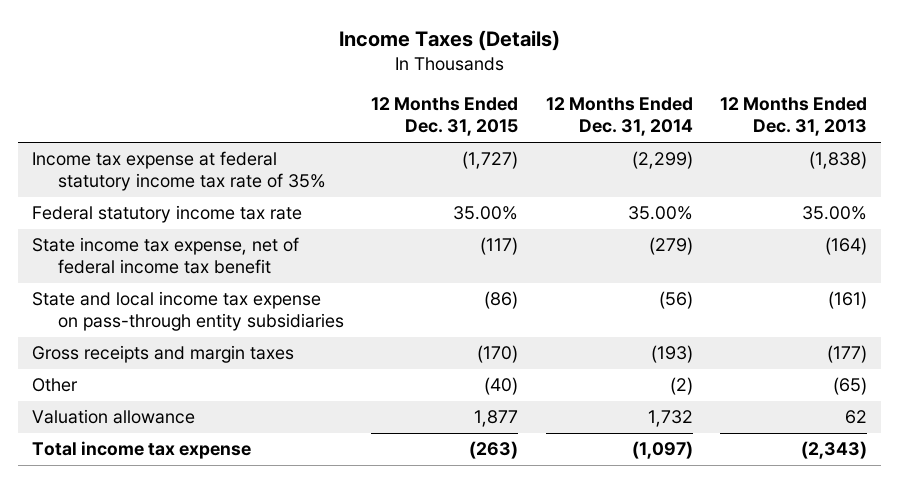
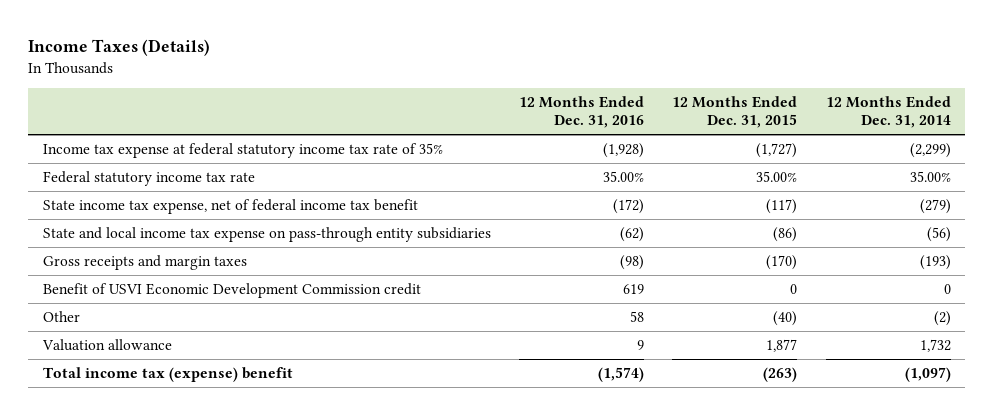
- | 12 Months Ended Dec. 31, 2015 | 12 Months Ended Dec. 31, 2014 | 12 Months Ended Dec. 31, 2013
+ | 12 Months Ended Dec. 31, 2016 | 12 Months Ended Dec. 31, 2015 | 12 Months Ended Dec. 31, 2014
+ Benefit of USVI Economic Development Commission credit | 619 | 0 | 0
- Total income tax expense | (263) | (1,097) | (2,343)
+ Total income tax (expense) benefit | (1,574) | (263) | (1,097)

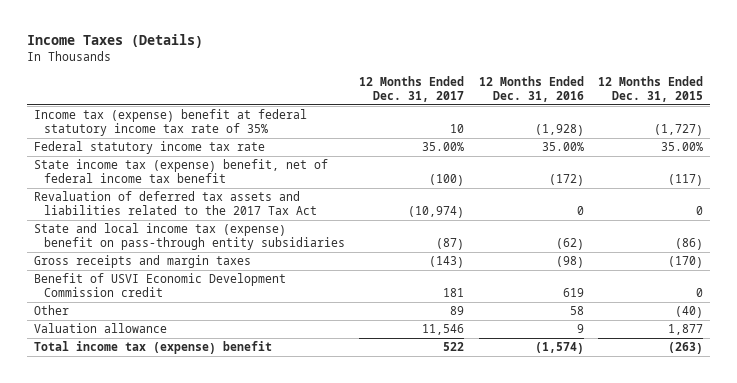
- | 12 Months Ended Dec. 31, 2016 | 12 Months Ended Dec. 31, 2015 | 12 Months Ended Dec. 31, 2014
+ | 12 Months Ended Dec. 31, 2017 | 12 Months Ended Dec. 31, 2016 | 12 Months Ended Dec. 31, 2015
- Income tax expense at federal statutory income tax rate of 35% | (1,928) | (1,727) | (2,299)
+ Income tax (expense) benefit at federal statutory income tax rate of 35% | 10 | (1,928) | (1,727)
- State income tax expense, net of federal income tax benefit | (172) | (117) | (279)
- State and local income tax expense on pass-through entity subsidiaries | (62) | (86) | (56)
+ State income tax (expense) benefit, net of federal income tax benefit | (100) | (172) | (117)
+ Revaluation of deferred tax assets and liabilities related to the 2017 Tax Act | (10,974) | 0 | 0
+ State and local income tax (expense) benefit on pass-through entity subsidiaries | (87) | (62) | (86)

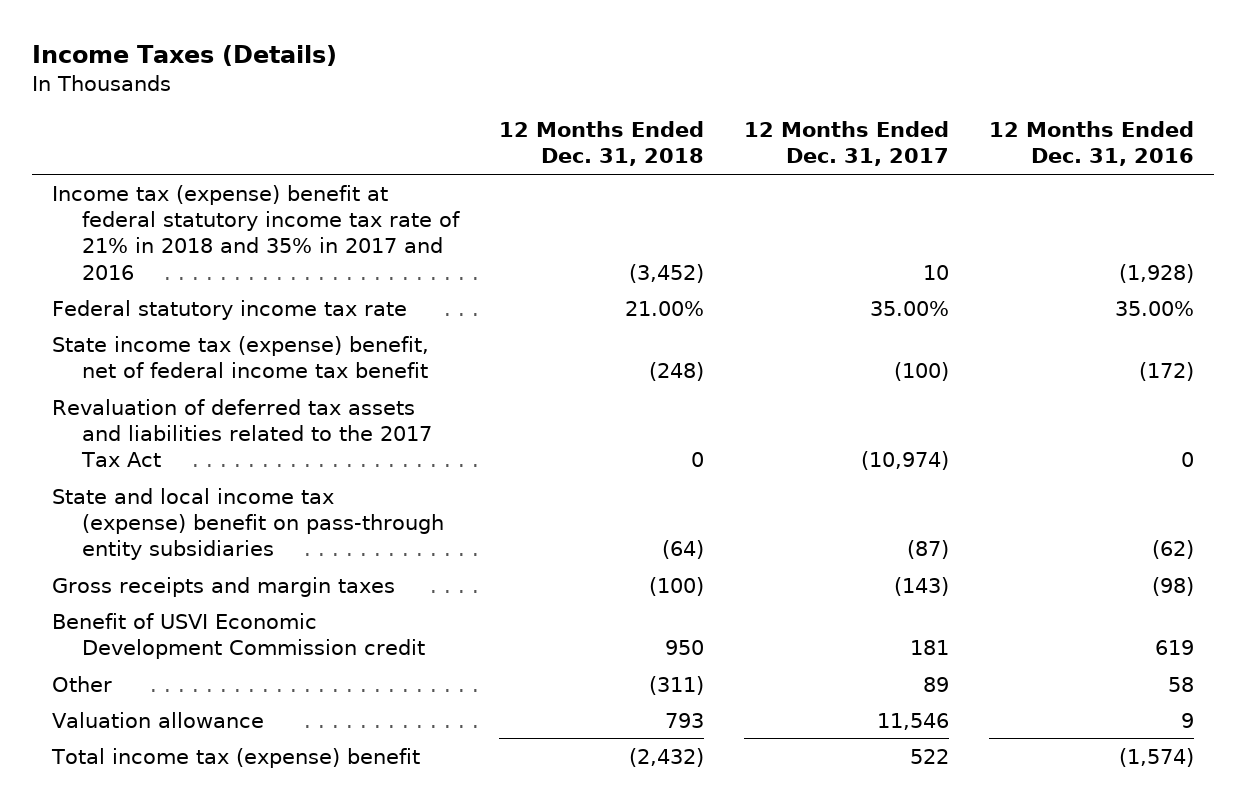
- | 12 Months Ended Dec. 31, 2017 | 12 Months Ended Dec. 31, 2016 | 12 Months Ended Dec. 31, 2015
+ | 12 Months Ended Dec. 31, 2018 | 12 Months Ended Dec. 31, 2017 | 12 Months Ended Dec. 31, 2016
- Income tax (expense) benefit at federal statutory income tax rate of 35% | 10 | (1,928) | (1,727)
+ Income tax (expense) benefit at federal statutory income tax rate of 21% in 2018 and 35% in 2017 and 2016 | (3,452) | 10 | (1,928)

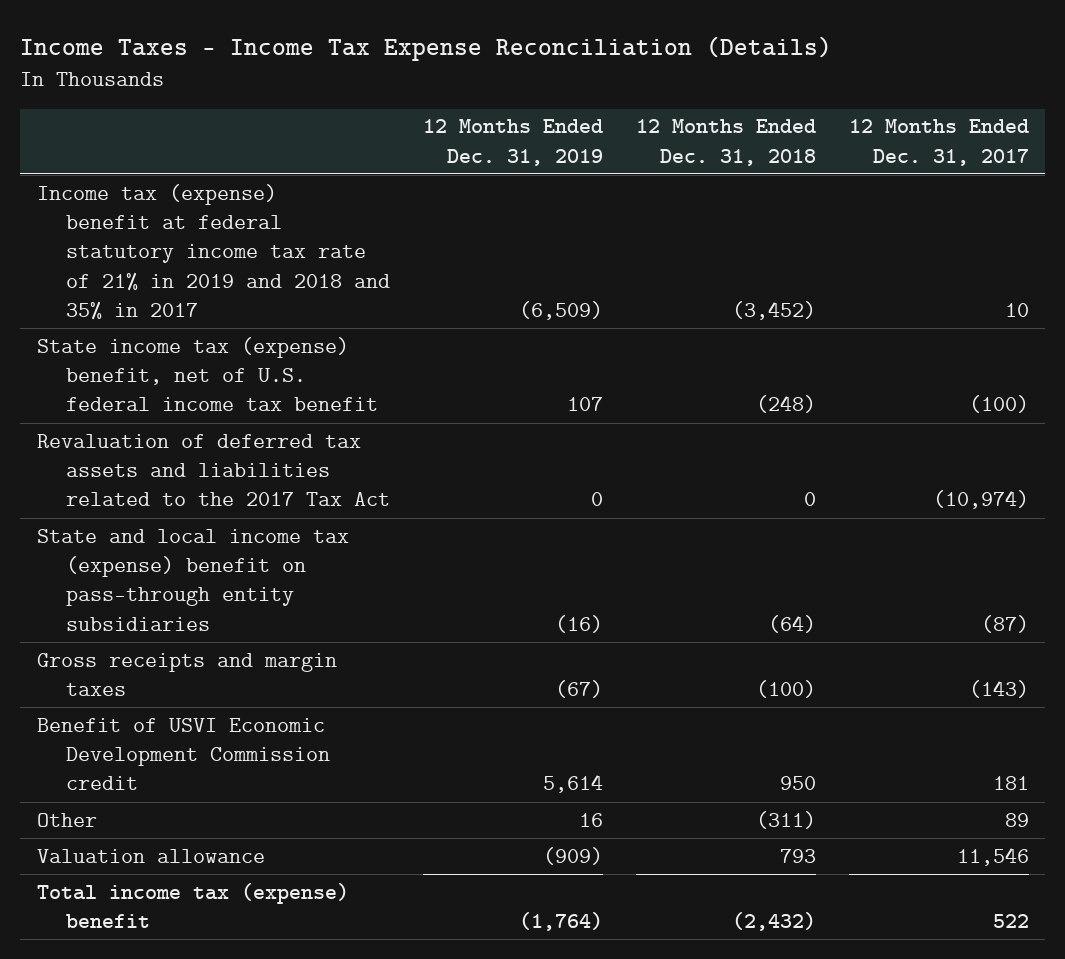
- Income Taxes (Details)
+ Income Taxes - Income Tax Expense Reconciliation (Details)
- | 12 Months Ended Dec. 31, 2018 | 12 Months Ended Dec. 31, 2017 | 12 Months Ended Dec. 31, 2016
+ | 12 Months Ended Dec. 31, 2019 | 12 Months Ended Dec. 31, 2018 | 12 Months Ended Dec. 31, 2017
- Income tax (expense) benefit at federal statutory income tax rate of 21% in 2018 and 35% in 2017 and 2016 | (3,452) | 10 | (1,928)
- Federal statutory income tax rate | 21.00% | 35.00% | 35.00%
- State income tax (expense) benefit, net of federal income tax benefit | (248) | (100) | (172)
+ Income tax (expense) benefit at federal statutory income tax rate of 21% in 2019 and 2018 and 35% in 2017 | (6,509) | (3,452) | 10
+ State income tax (expense) benefit, net of U.S. federal income tax benefit | 107 | (248) | (100)

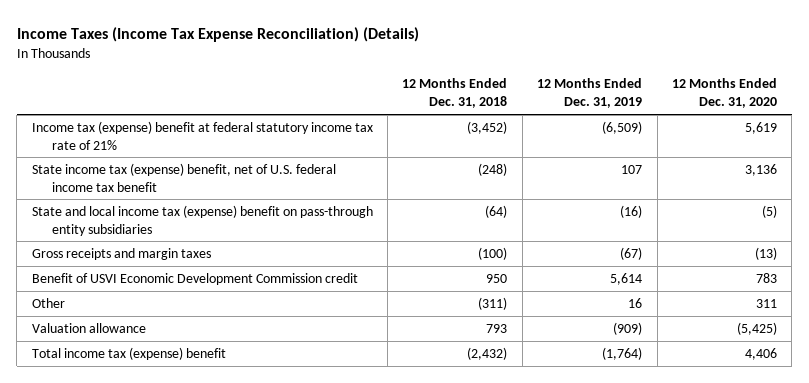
- Income Taxes - Income Tax Expense Reconciliation (Details)
+ Income Taxes (Income Tax Expense Reconciliation) (Details)
- | 12 Months Ended Dec. 31, 2019 | 12 Months Ended Dec. 31, 2018 | 12 Months Ended Dec. 31, 2017
+ | 12 Months Ended Dec. 31, 2018 | 12 Months Ended Dec. 31, 2019 | 12 Months Ended Dec. 31, 2020
- Income tax (expense) benefit at federal statutory income tax rate of 21% in 2019 and 2018 and 35% in 2017 | (6,509) | (3,452) | 10
+ Income tax (expense) benefit at federal statutory income tax rate of 21% | (3,452) | (6,509) | 5,619
- Revaluation of deferred tax assets and liabilities related to the 2017 Tax Act | 0 | 0 | (10,974)

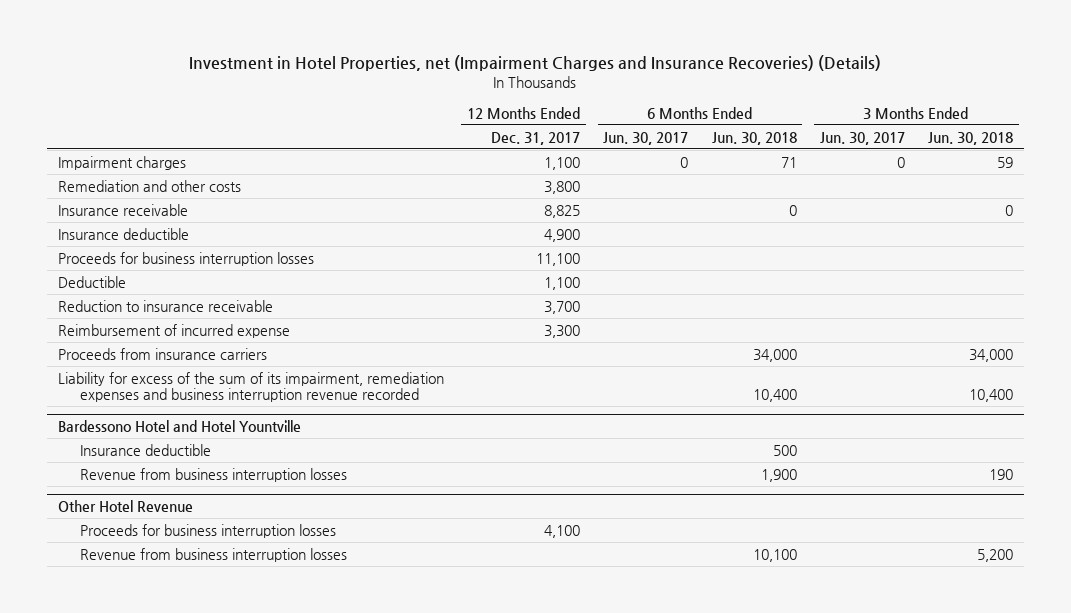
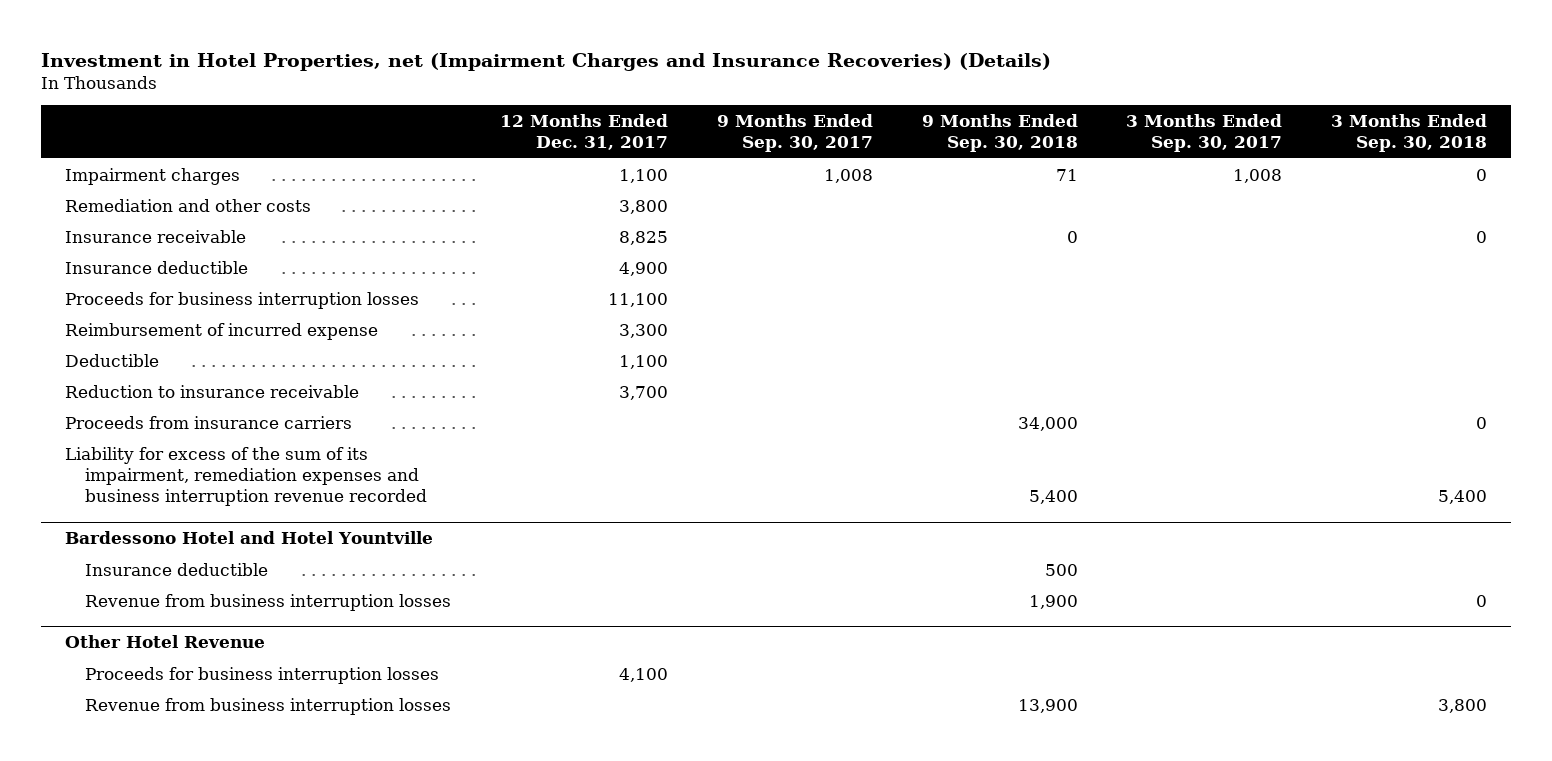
- | 12 Months Ended Dec. 31, 2017 | 6 Months Ended Jun. 30, 2017 | 6 Months Ended Jun. 30, 2018 | 3 Months Ended Jun. 30, 2017 | 3 Months Ended Jun. 30, 2018
+ | 12 Months Ended Dec. 31, 2017 | 9 Months Ended Sep. 30, 2017 | 9 Months Ended Sep. 30, 2018 | 3 Months Ended Sep. 30, 2017 | 3 Months Ended Sep. 30, 2018
moved up: Reimbursement of incurred expense | 3,300 | | | |

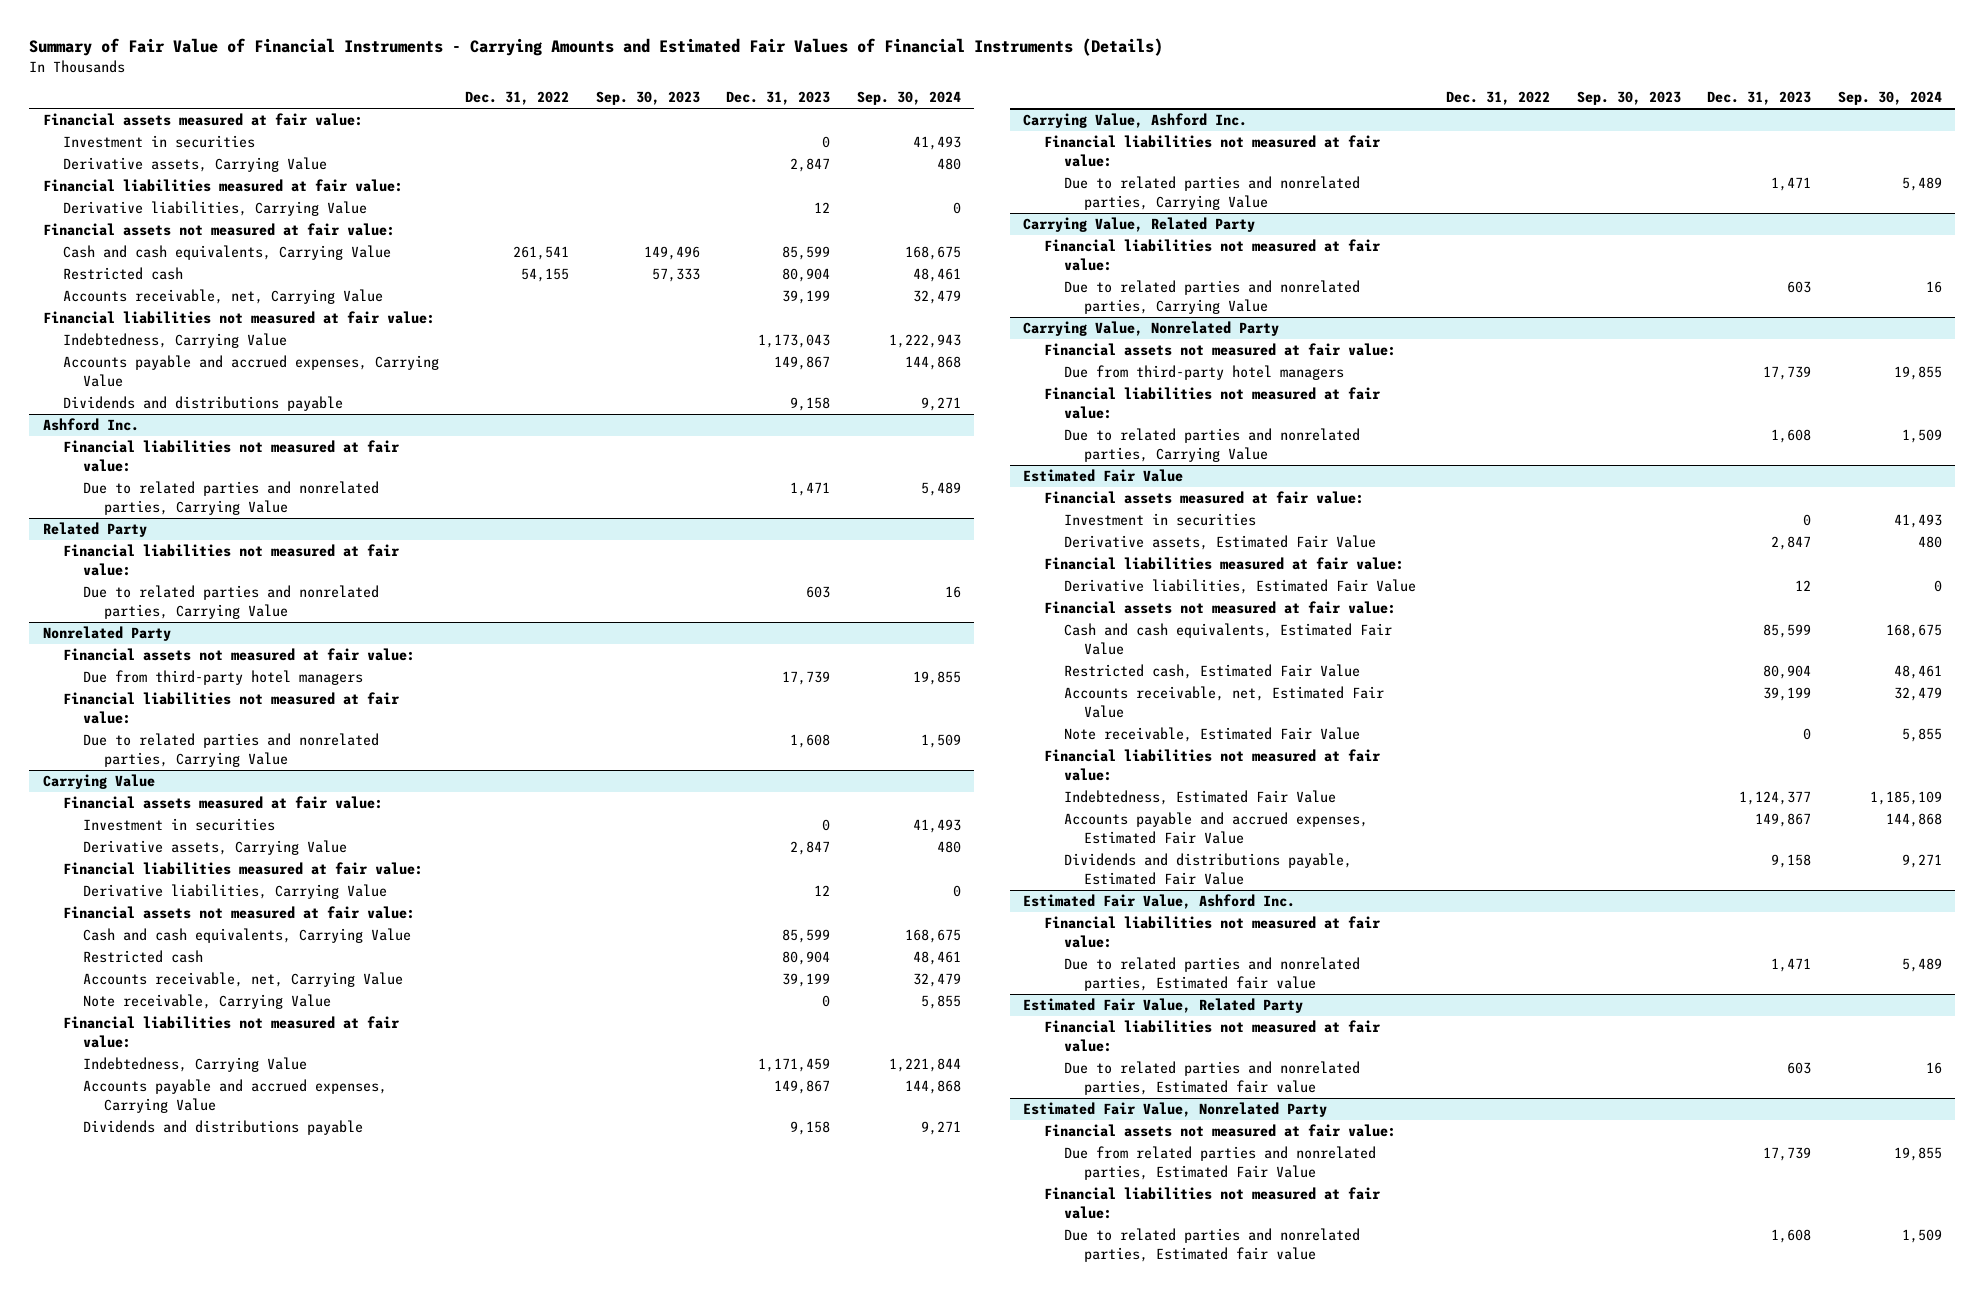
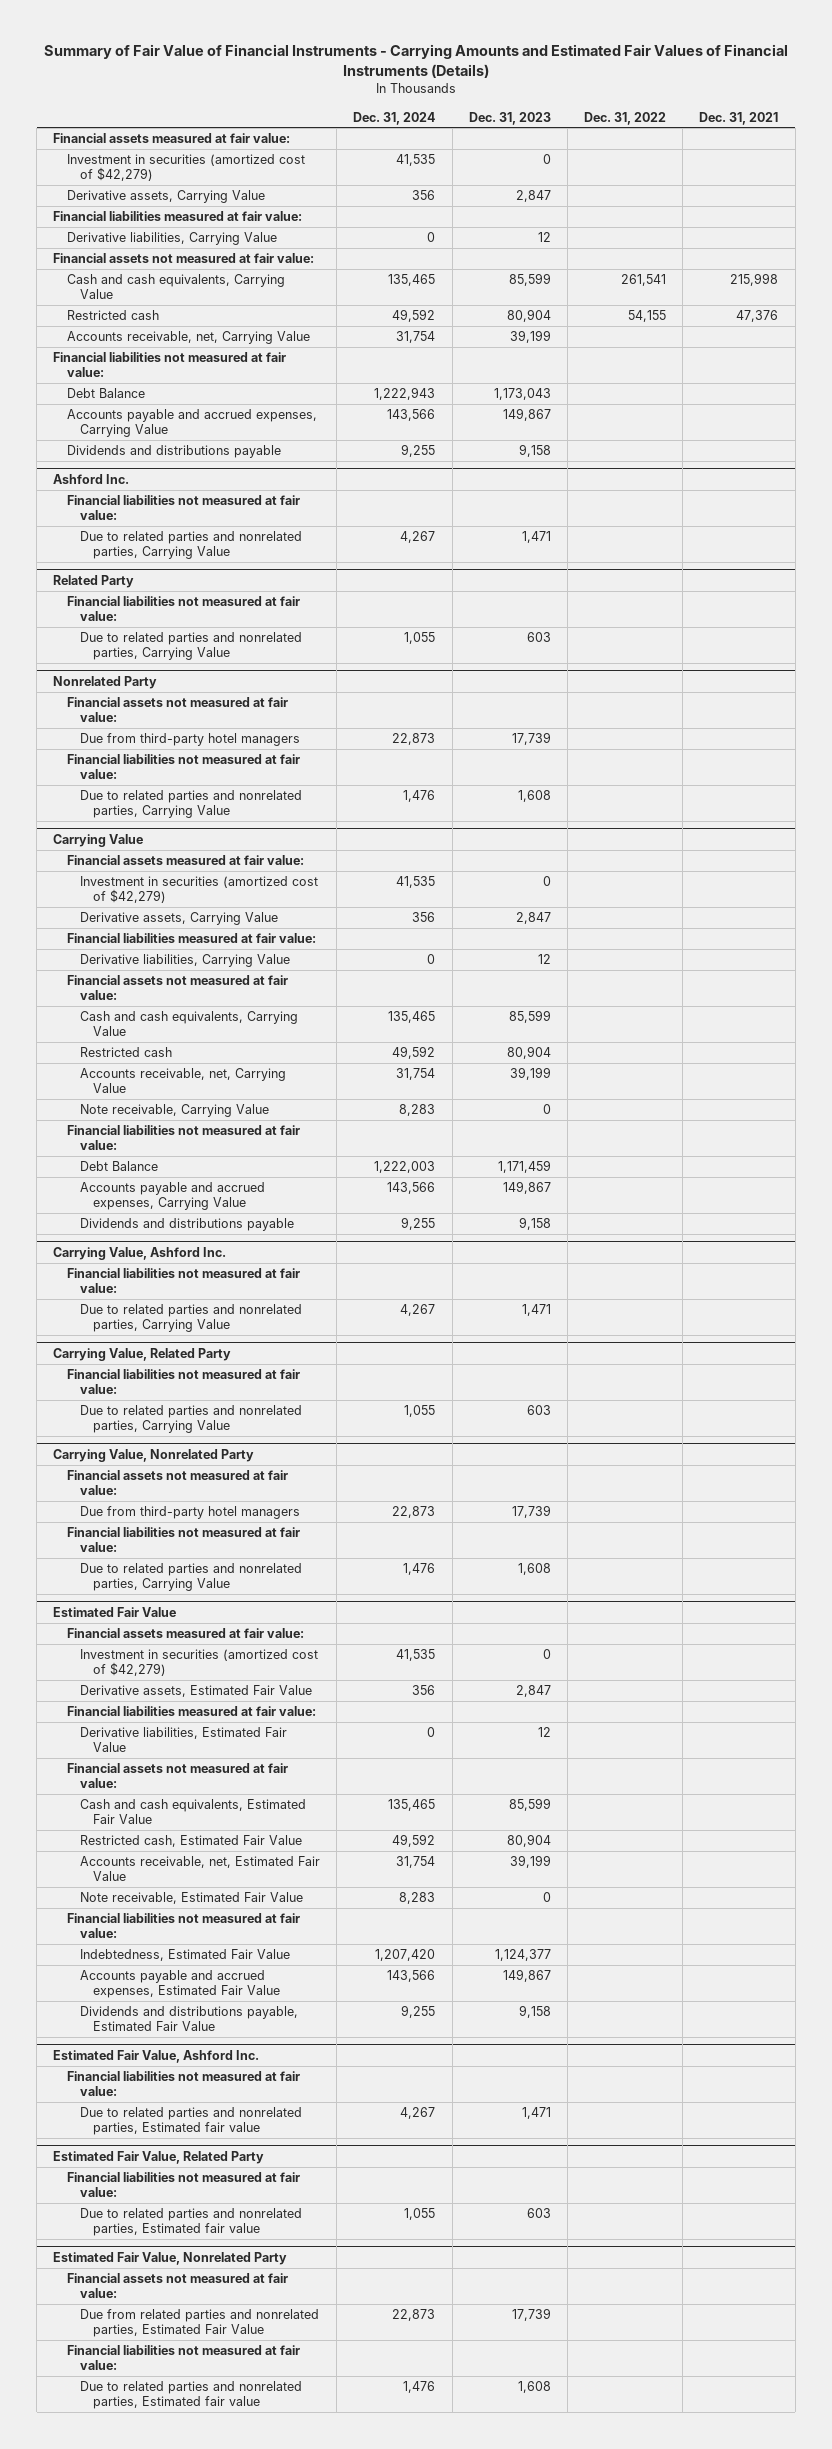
- | Dec. 31, 2022 | Sep. 30, 2023 | Dec. 31, 2023 | Sep. 30, 2024
+ | Dec. 31, 2024 | Dec. 31, 2023 | Dec. 31, 2022 | Dec. 31, 2021
- Investment in securities | | | 0 | 41,493
+ Investment in securities (amortized cost of $42,279) | 41,535 | 0 | |
- Indebtedness, Carrying Value | | | 1,173,043 | 1,222,943
+ Debt Balance | 1,222,943 | 1,173,043 | |
@ Carrying Value
- Investment in securities | | | 0 | 41,493
+ Investment in securities (amortized cost of $42,279) | 41,535 | 0 | |
- Indebtedness, Carrying Value | | | 1,171,459 | 1,221,844
+ Debt Balance | 1,222,003 | 1,171,459 | |
@ Estimated Fair Value
- Investment in securities | | | 0 | 41,493
+ Investment in securities (amortized cost of $42,279) | 41,535 | 0 | |

